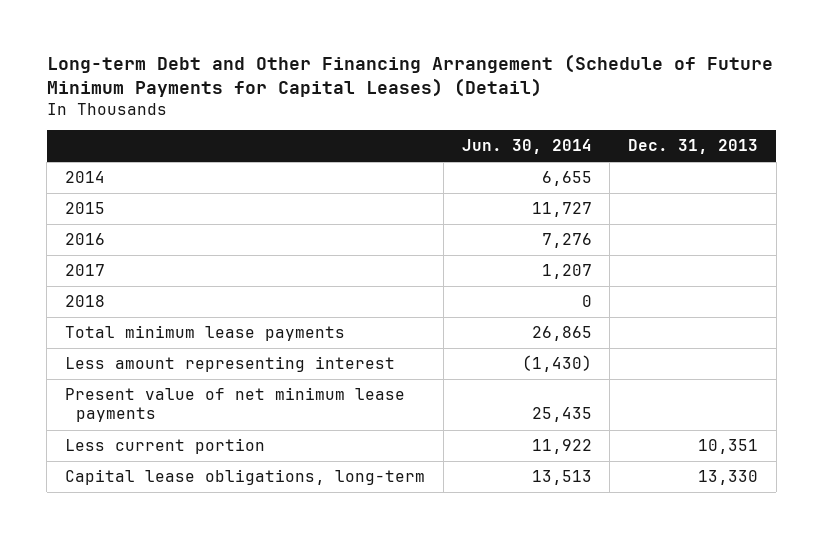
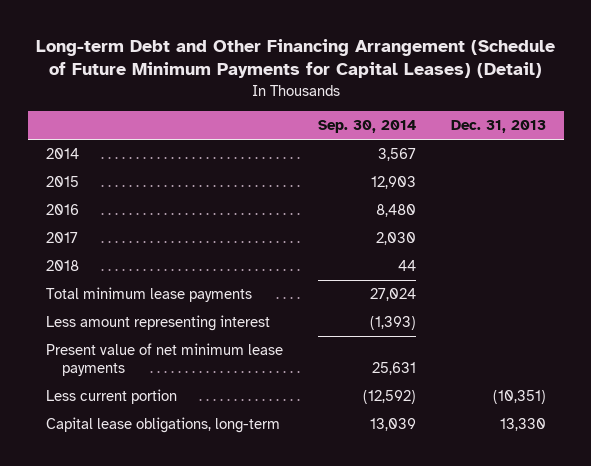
- | Jun. 30, 2014 | Dec. 31, 2013
+ | Sep. 30, 2014 | Dec. 31, 2013
- Less current portion | 11,922 | 10,351
+ Less current portion | (12,592) | (10,351)

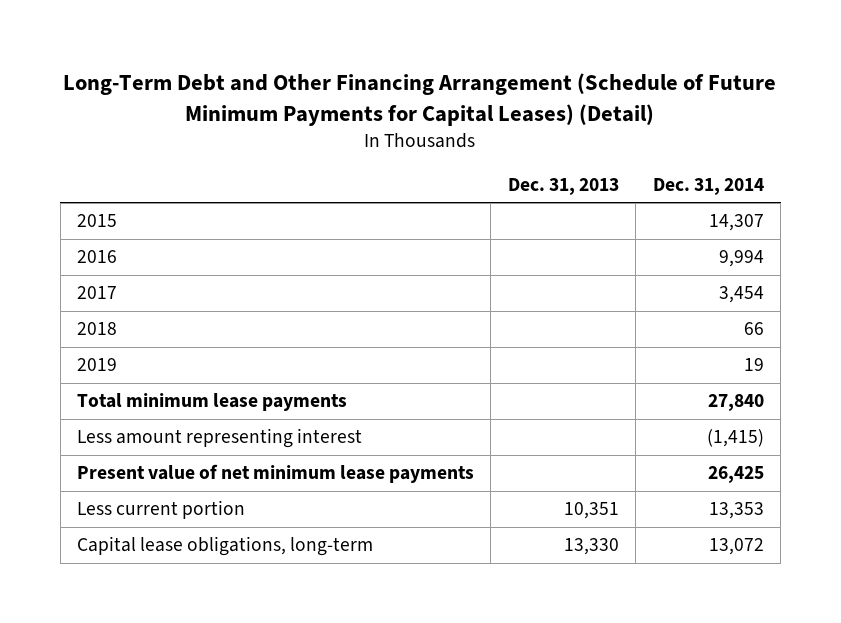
- Long-term Debt and Other Financing Arrangement (Schedule of Future Minimum Payments for Capital Leases) (Detail)
+ Long-Term Debt and Other Financing Arrangement (Schedule of Future Minimum Payments for Capital Leases) (Detail)
- | Sep. 30, 2014 | Dec. 31, 2013
+ | Dec. 31, 2013 | Dec. 31, 2014
- 2014 | 3,567 |
+ 2019 | | 19
- Less current portion | (12,592) | (10,351)
+ Less current portion | 10,351 | 13,353

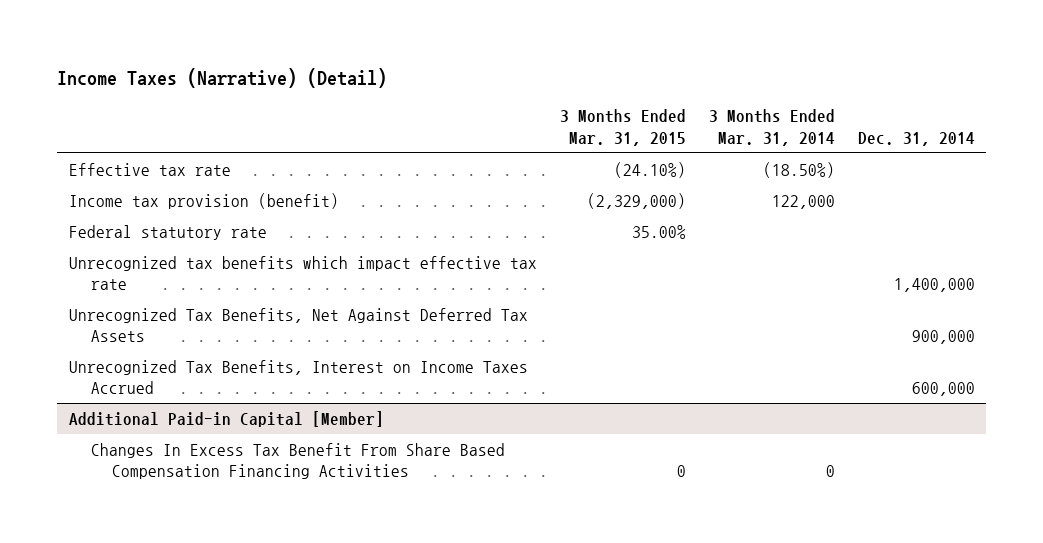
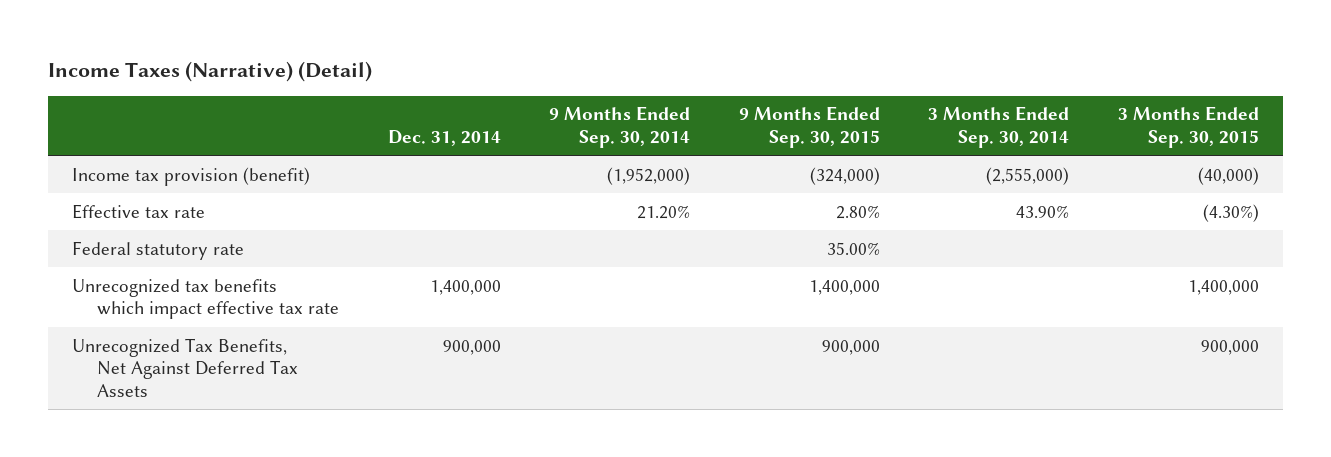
- | 3 Months Ended Mar. 31, 2015 | 3 Months Ended Mar. 31, 2014 | Dec. 31, 2014
+ | Dec. 31, 2014 | 9 Months Ended Sep. 30, 2014 | 9 Months Ended Sep. 30, 2015 | 3 Months Ended Sep. 30, 2014 | 3 Months Ended Sep. 30, 2015
moved down: Effective tax rate | | 21.20% | 2.80% | 43.90% | (4.30%)
- Unrecognized Tax Benefits, Interest on Income Taxes Accrued | | | 600,000
- Additional Paid-in Capital [Member]
- Changes In Excess Tax Benefit From Share Based Compensation Financing Activities | 0 | 0 |

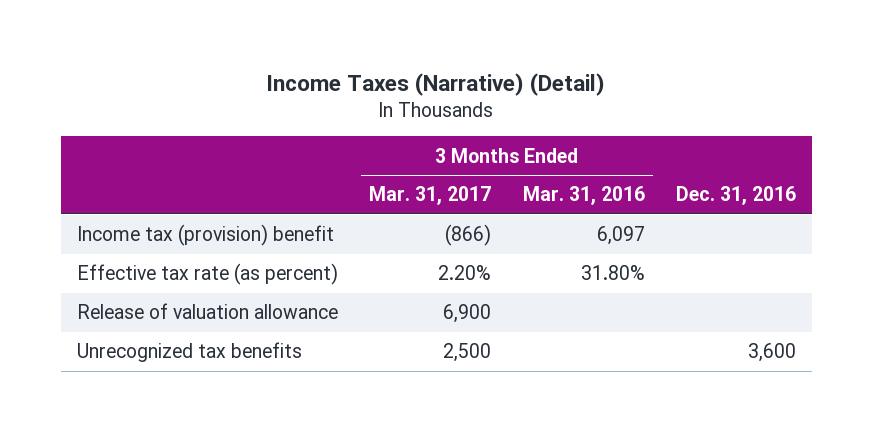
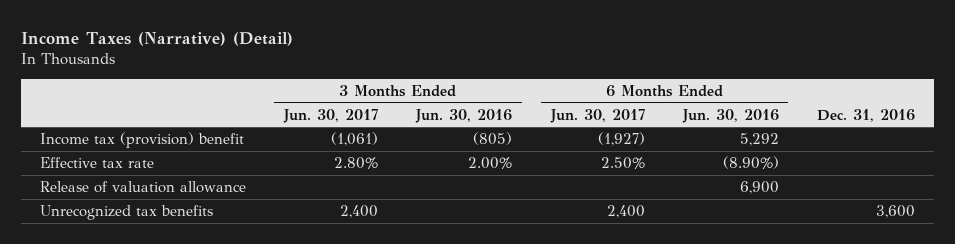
- | 3 Months Ended Mar. 31, 2017 | 3 Months Ended Mar. 31, 2016 | Dec. 31, 2016
+ | 3 Months Ended Jun. 30, 2017 | 3 Months Ended Jun. 30, 2016 | 6 Months Ended Jun. 30, 2017 | 6 Months Ended Jun. 30, 2016 | Dec. 31, 2016
- Effective tax rate (as percent) | 2.20% | 31.80% |
+ Effective tax rate | 2.80% | 2.00% | 2.50% | (8.90%) |

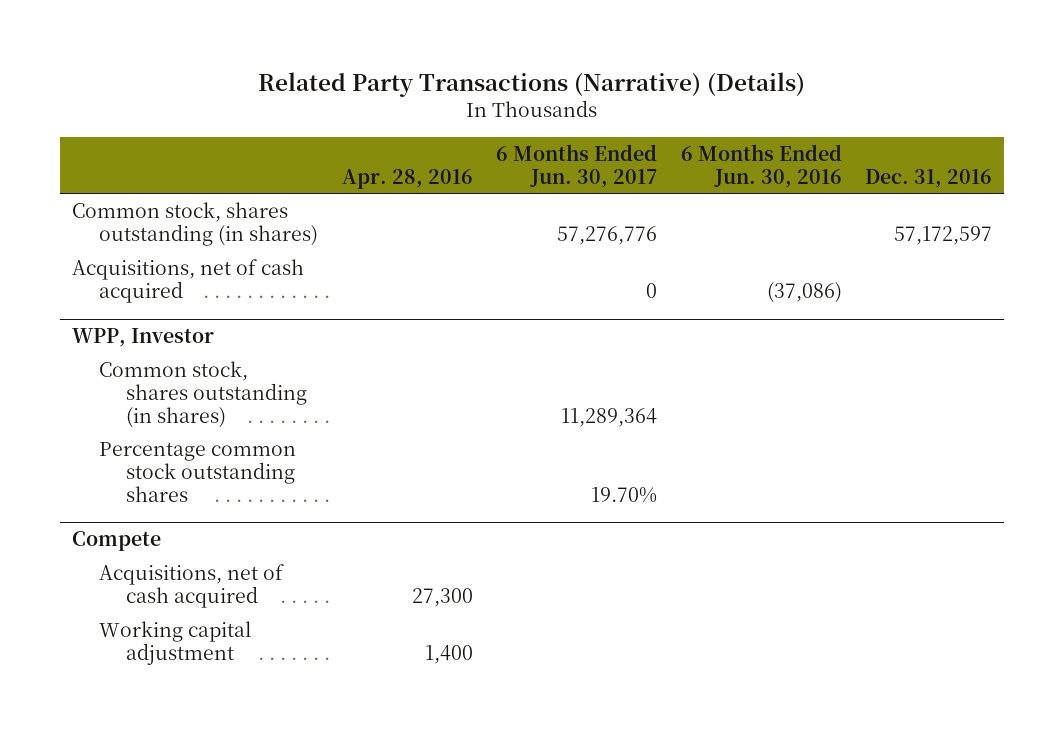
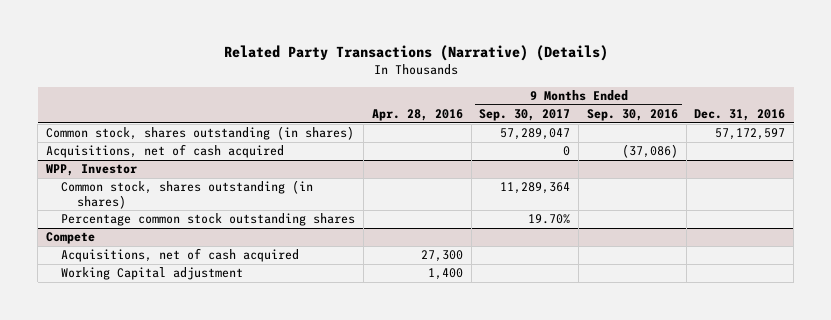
- | Apr. 28, 2016 | 6 Months Ended Jun. 30, 2017 | 6 Months Ended Jun. 30, 2016 | Dec. 31, 2016
+ | Apr. 28, 2016 | 9 Months Ended Sep. 30, 2017 | 9 Months Ended Sep. 30, 2016 | Dec. 31, 2016
@ Compete
- Working capital adjustment | 1,400 | | |
+ Working Capital adjustment | 1,400 | | |

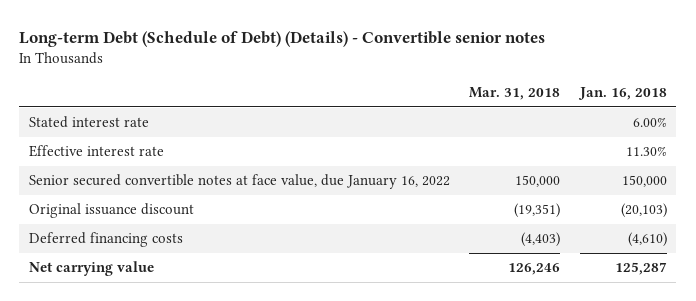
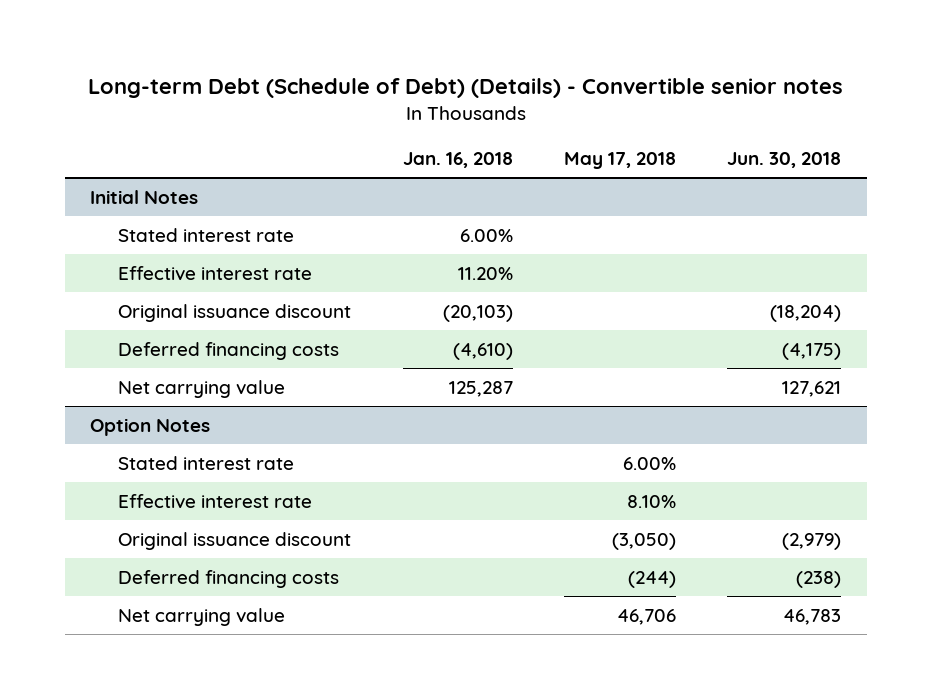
- | Mar. 31, 2018 | Jan. 16, 2018
+ | Jan. 16, 2018 | May 17, 2018 | Jun. 30, 2018
+ Initial Notes
- Effective interest rate | | 11.30%
- Senior secured convertible notes at face value, due January 16, 2022 | 150,000 | 150,000
+ Effective interest rate | 11.20% | |
+ Option Notes
+ Stated interest rate | | 6.00% |
+ Effective interest rate | | 8.10% |
+ Original issuance discount | | (3,050) | (2,979)
+ Deferred financing costs | | (244) | (238)
+ Net carrying value | | 46,706 | 46,783

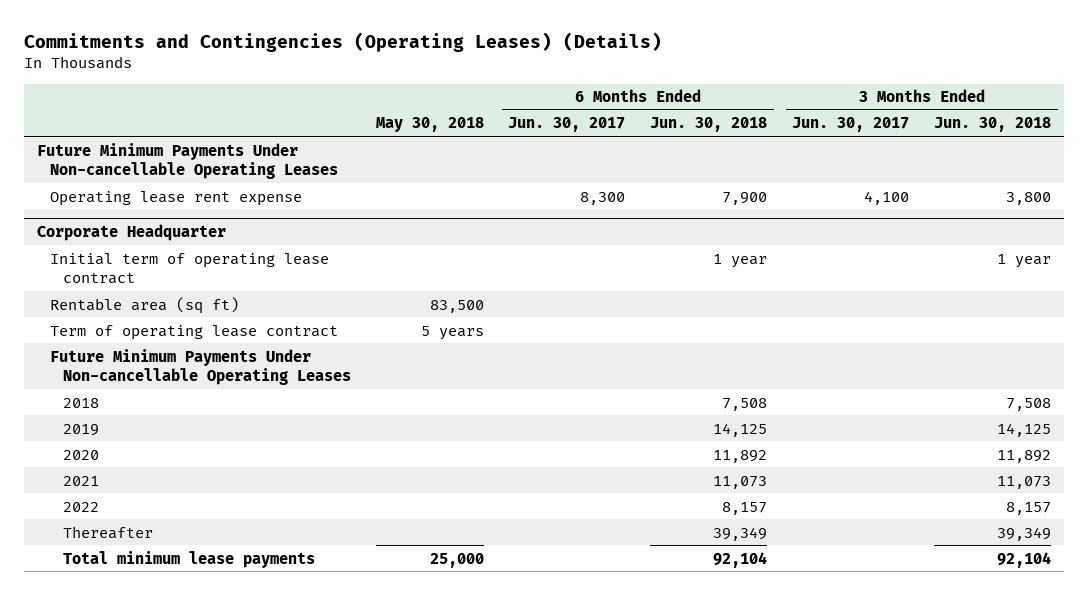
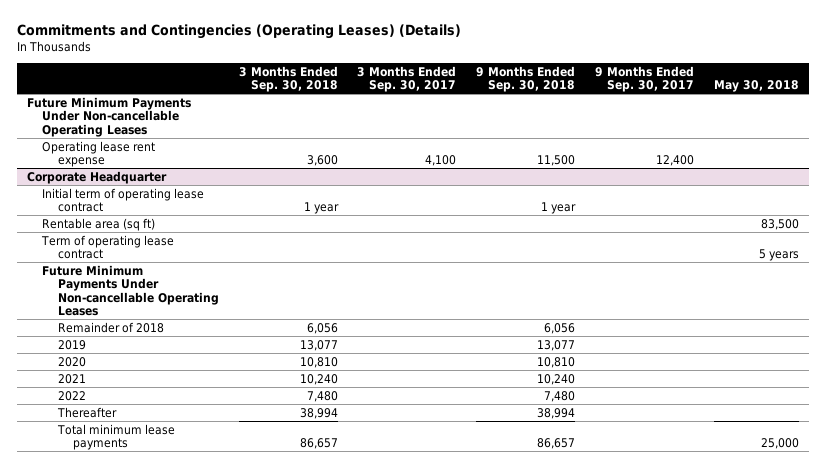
- | May 30, 2018 | 6 Months Ended Jun. 30, 2017 | 6 Months Ended Jun. 30, 2018 | 3 Months Ended Jun. 30, 2017 | 3 Months Ended Jun. 30, 2018
+ | 3 Months Ended Sep. 30, 2018 | 3 Months Ended Sep. 30, 2017 | 9 Months Ended Sep. 30, 2018 | 9 Months Ended Sep. 30, 2017 | May 30, 2018
@ Corporate Headquarter
- 2018 | | | 7,508 | | 7,508
+ Remainder of 2018 | 6,056 | | 6,056 | |

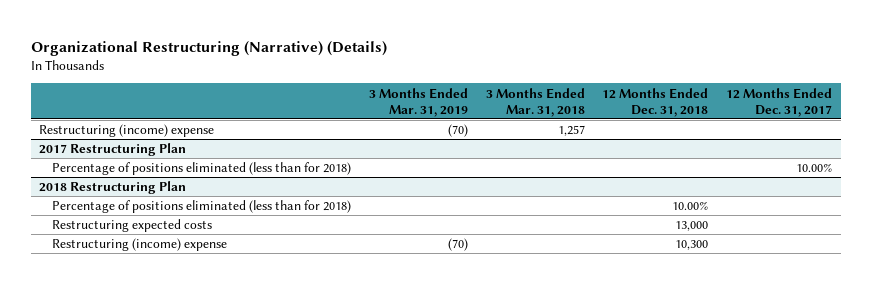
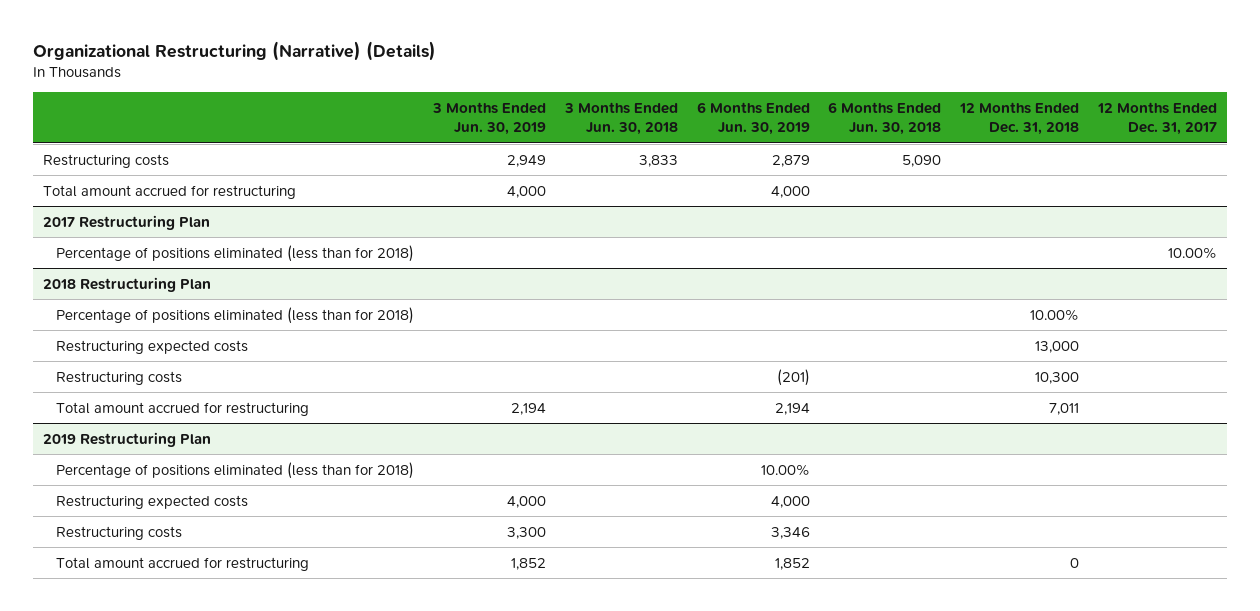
- | 3 Months Ended Mar. 31, 2019 | 3 Months Ended Mar. 31, 2018 | 12 Months Ended Dec. 31, 2018 | 12 Months Ended Dec. 31, 2017
+ | 3 Months Ended Jun. 30, 2019 | 3 Months Ended Jun. 30, 2018 | 6 Months Ended Jun. 30, 2019 | 6 Months Ended Jun. 30, 2018 | 12 Months Ended Dec. 31, 2018 | 12 Months Ended Dec. 31, 2017
- Restructuring (income) expense | (70) | 1,257 | |
+ Restructuring costs | 2,949 | 3,833 | 2,879 | 5,090 | |
+ Total amount accrued for restructuring | 4,000 | | 4,000 | | |
@ 2018 Restructuring Plan
- Restructuring (income) expense | (70) | | 10,300 |
+ Restructuring costs | | | (201) | | 10,300 |
+ Total amount accrued for restructuring | 2,194 | | 2,194 | | 7,011 |
+ 2019 Restructuring Plan
+ Percentage of positions eliminated (less than for 2018) | | | 10.00% | | |
+ Restructuring expected costs | 4,000 | | 4,000 | | |
+ Restructuring costs | 3,300 | | 3,346 | | |
+ Total amount accrued for restructuring | 1,852 | | 1,852 | | 0 |

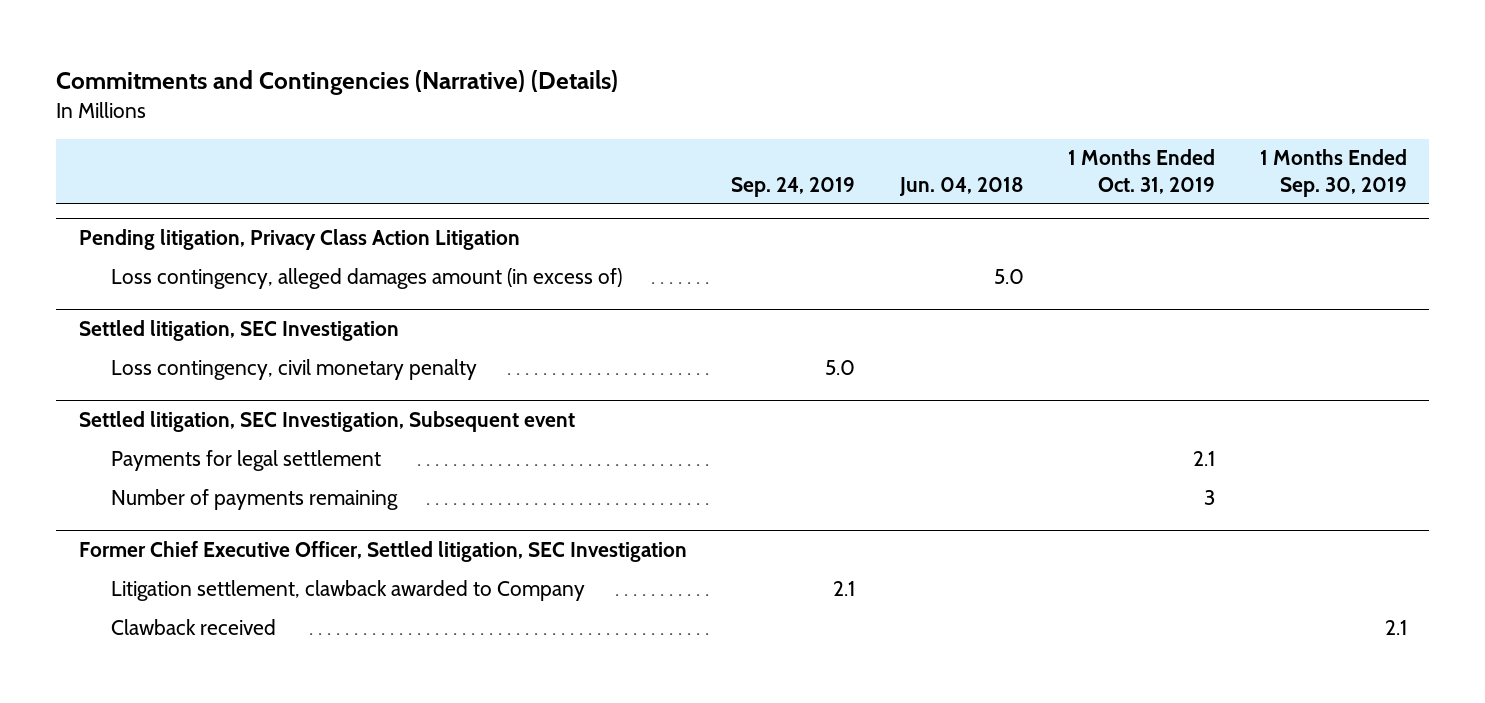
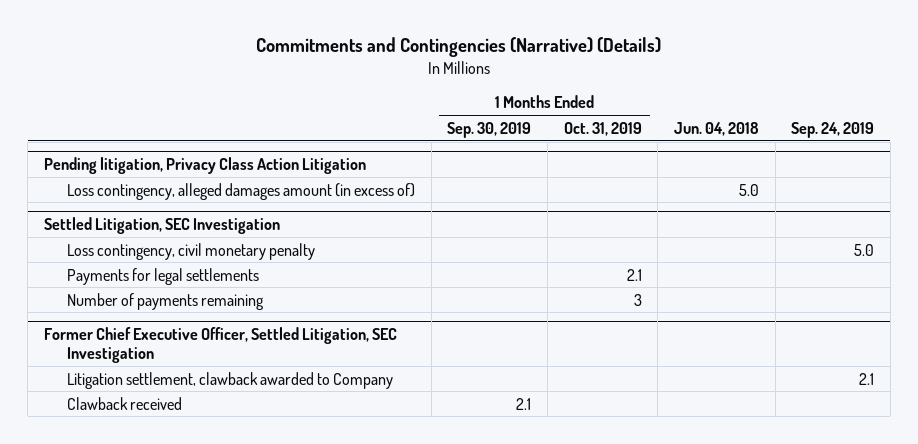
- | Sep. 24, 2019 | Jun. 04, 2018 | 1 Months Ended Oct. 31, 2019 | 1 Months Ended Sep. 30, 2019
+ | 1 Months Ended Sep. 30, 2019 | 1 Months Ended Oct. 31, 2019 | Jun. 04, 2018 | Sep. 24, 2019
- Settled litigation, SEC Investigation
+ Settled Litigation, SEC Investigation
- Settled litigation, SEC Investigation, Subsequent event
- Payments for legal settlement | | | 2.1 |
- Number of payments remaining | | | 3 |
- Former Chief Executive Officer, Settled litigation, SEC Investigation
+ Payments for legal settlements | | 2.1 | |
+ Number of payments remaining | | 3 | |
+ Former Chief Executive Officer, Settled Litigation, SEC Investigation

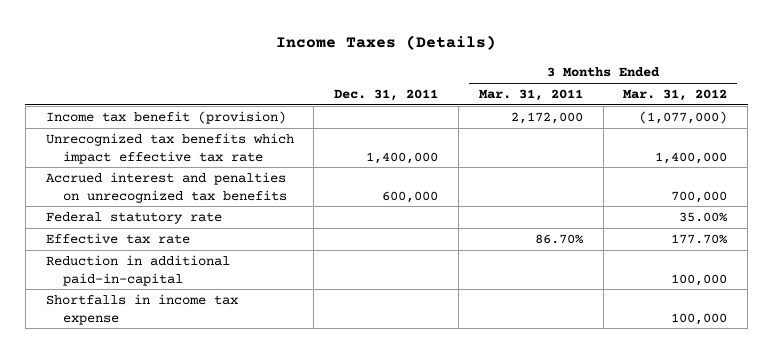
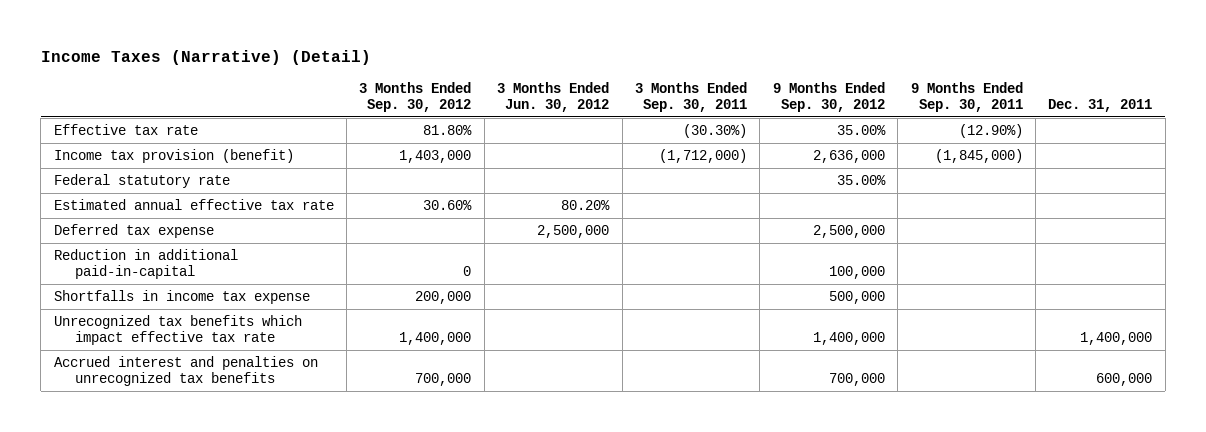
- Income Taxes (Details)
+ Income Taxes (Narrative) (Detail)
- | Dec. 31, 2011 | 3 Months Ended Mar. 31, 2011 | 3 Months Ended Mar. 31, 2012
+ | 3 Months Ended Sep. 30, 2012 | 3 Months Ended Jun. 30, 2012 | 3 Months Ended Sep. 30, 2011 | 9 Months Ended Sep. 30, 2012 | 9 Months Ended Sep. 30, 2011 | Dec. 31, 2011
- Income tax benefit (provision) | | 2,172,000 | (1,077,000)
+ Income tax provision (benefit) | 1,403,000 | | (1,712,000) | 2,636,000 | (1,845,000) |
moved down: Federal statutory rate | | | | 35.00% | |
+ Estimated annual effective tax rate | 30.60% | 80.20% | | | |
+ Deferred tax expense | | 2,500,000 | | 2,500,000 | |
moved down: Unrecognized tax benefits which impact effective tax rate | 1,400,000 | | | 1,400,000 | | 1,400,000
moved down: Accrued interest and penalties on unrecognized tax benefits | 700,000 | | | 700,000 | | 600,000

